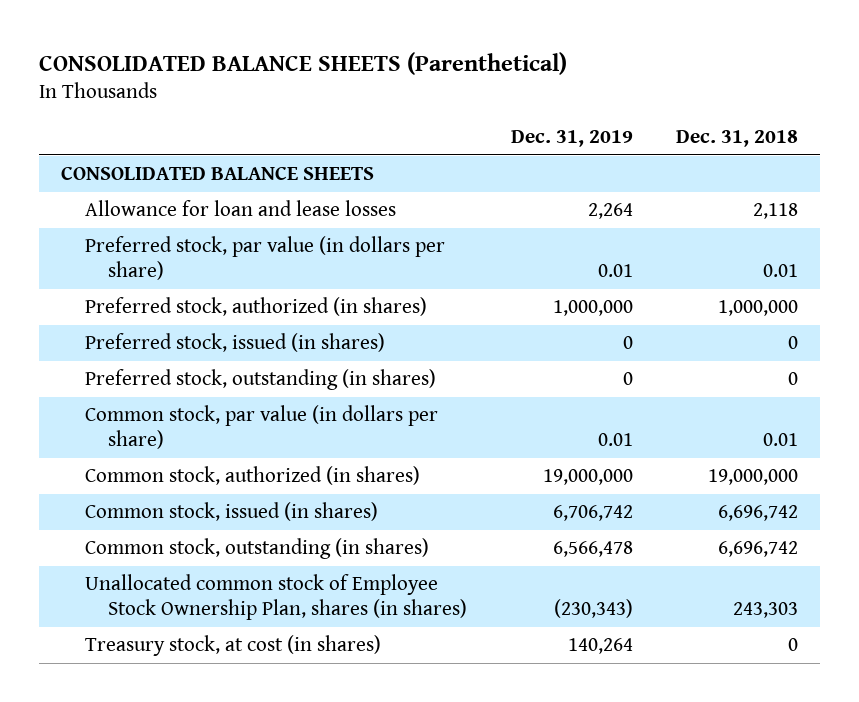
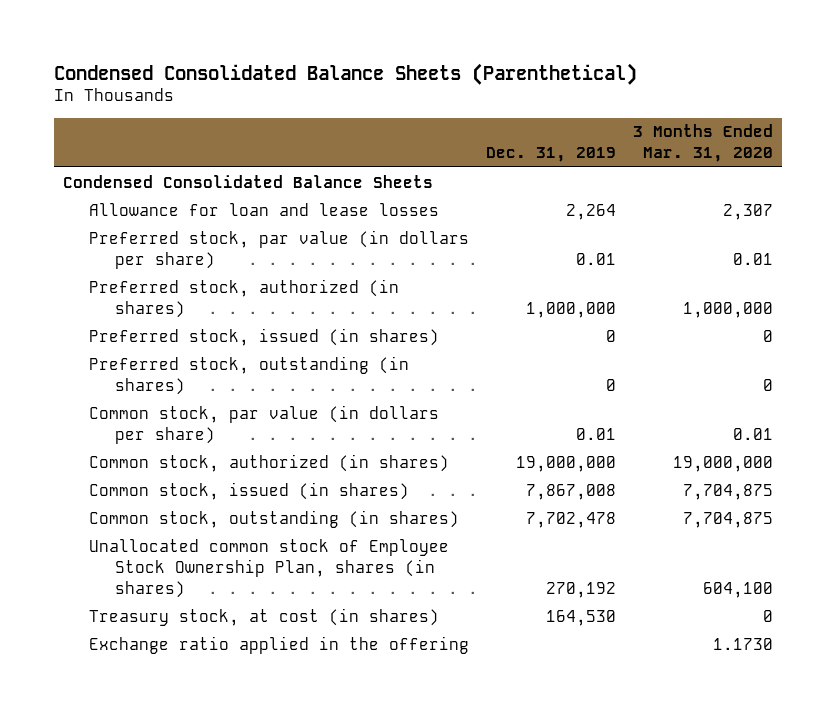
- CONSOLIDATED BALANCE SHEETS (Parenthetical)
+ Condensed Consolidated Balance Sheets (Parenthetical)
- | Dec. 31, 2019 | Dec. 31, 2018
+ | Dec. 31, 2019 | 3 Months Ended Mar. 31, 2020
- CONSOLIDATED BALANCE SHEETS
+ Condensed Consolidated Balance Sheets
- Common stock, issued (in shares) | 6,706,742 | 6,696,742
- Common stock, outstanding (in shares) | 6,566,478 | 6,696,742
- Unallocated common stock of Employee Stock Ownership Plan, shares (in shares) | (230,343) | 243,303
- Treasury stock, at cost (in shares) | 140,264 | 0
+ Common stock, issued (in shares) | 7,867,008 | 7,704,875
+ Common stock, outstanding (in shares) | 7,702,478 | 7,704,875
+ Unallocated common stock of Employee Stock Ownership Plan, shares (in shares) | 270,192 | 604,100
+ Treasury stock, at cost (in shares) | 164,530 | 0
+ Exchange ratio applied in the offering | | 1.1730

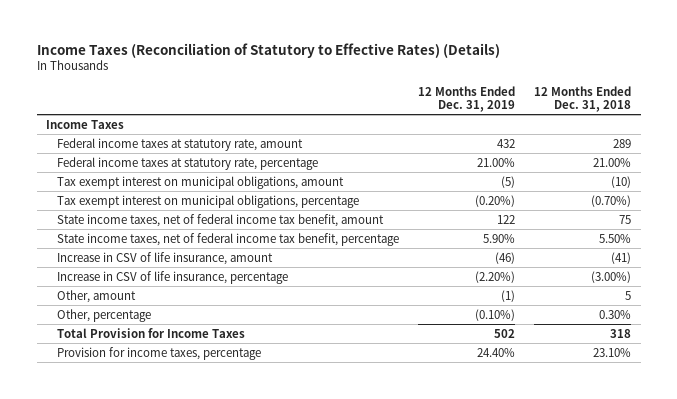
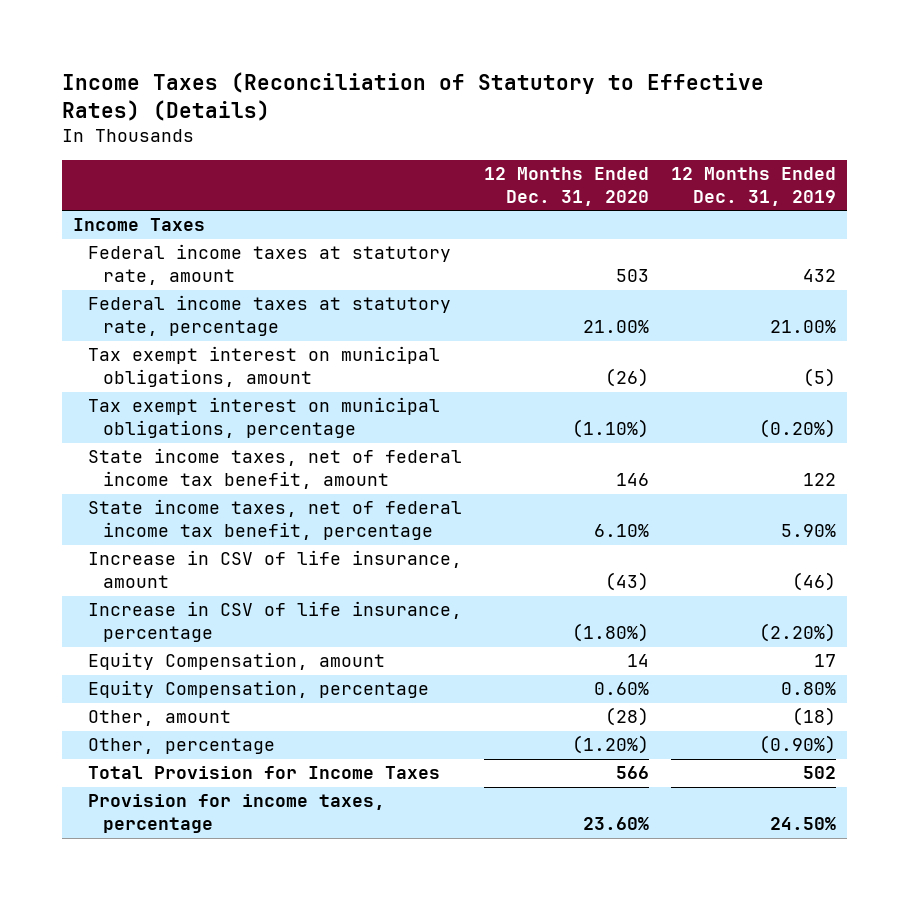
- | 12 Months Ended Dec. 31, 2019 | 12 Months Ended Dec. 31, 2018
+ | 12 Months Ended Dec. 31, 2020 | 12 Months Ended Dec. 31, 2019
- Other, amount | (1) | 5
- Other, percentage | (0.10%) | 0.30%
+ Equity Compensation, amount | 14 | 17
+ Equity Compensation, percentage | 0.60% | 0.80%
+ Other, amount | (28) | (18)
+ Other, percentage | (1.20%) | (0.90%)
- Provision for income taxes, percentage | 24.40% | 23.10%
+ Provision for income taxes, percentage | 23.60% | 24.50%

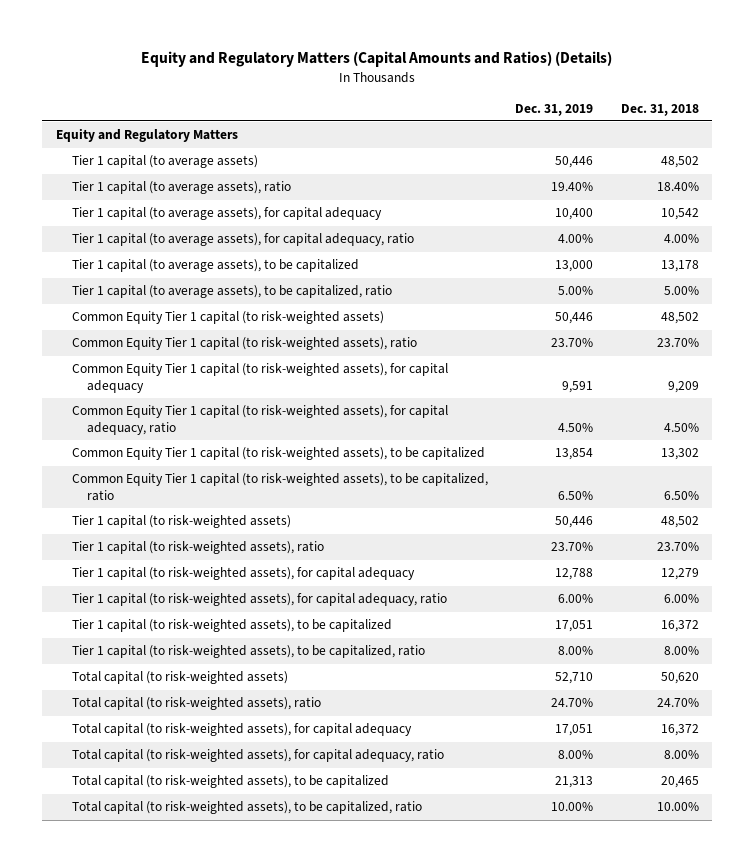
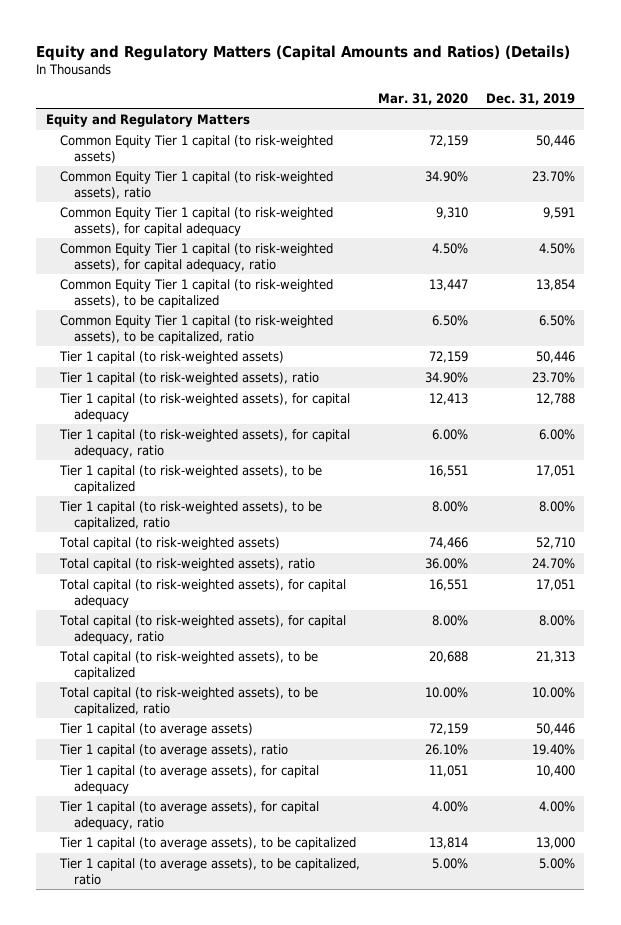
- | Dec. 31, 2019 | Dec. 31, 2018
+ | Mar. 31, 2020 | Dec. 31, 2019
moved down: Tier 1 capital (to average assets) | 72,159 | 50,446
moved down: Tier 1 capital (to average assets), ratio | 26.10% | 19.40%
moved down: Tier 1 capital (to average assets), for capital adequacy | 11,051 | 10,400
moved down: Tier 1 capital (to average assets), for capital adequacy, ratio | 4.00% | 4.00%
moved down: Tier 1 capital (to average assets), to be capitalized | 13,814 | 13,000
moved down: Tier 1 capital (to average assets), to be capitalized, ratio | 5.00% | 5.00%

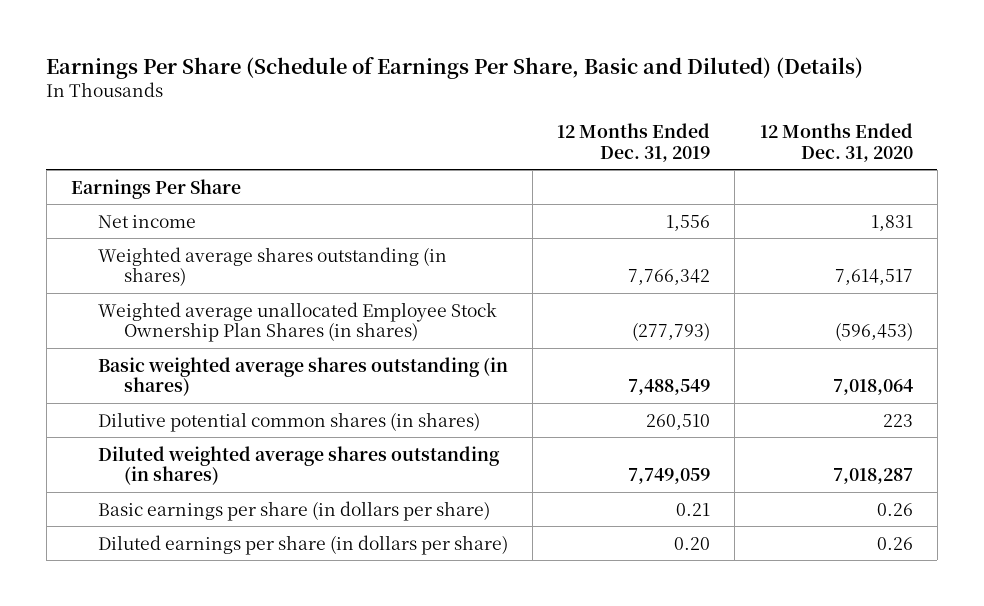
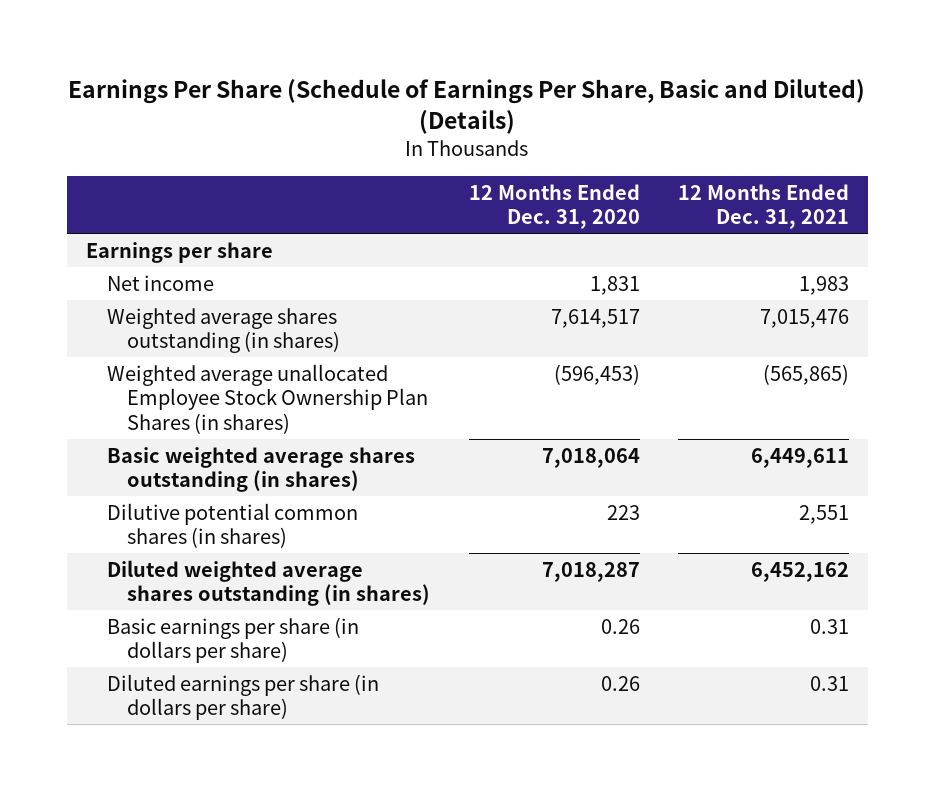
- | 12 Months Ended Dec. 31, 2019 | 12 Months Ended Dec. 31, 2020
+ | 12 Months Ended Dec. 31, 2020 | 12 Months Ended Dec. 31, 2021
- Earnings Per Share
+ Earnings per share

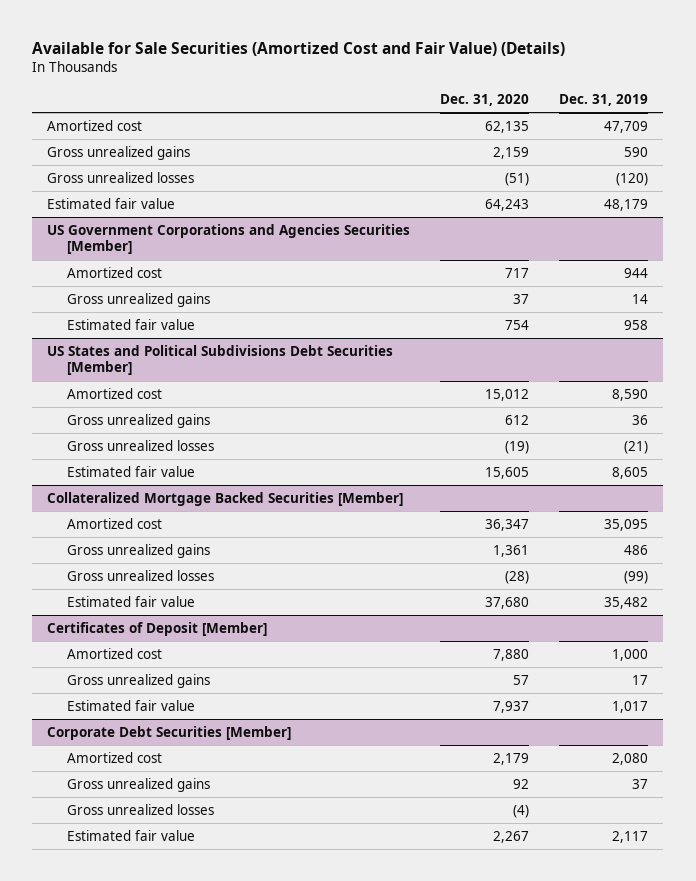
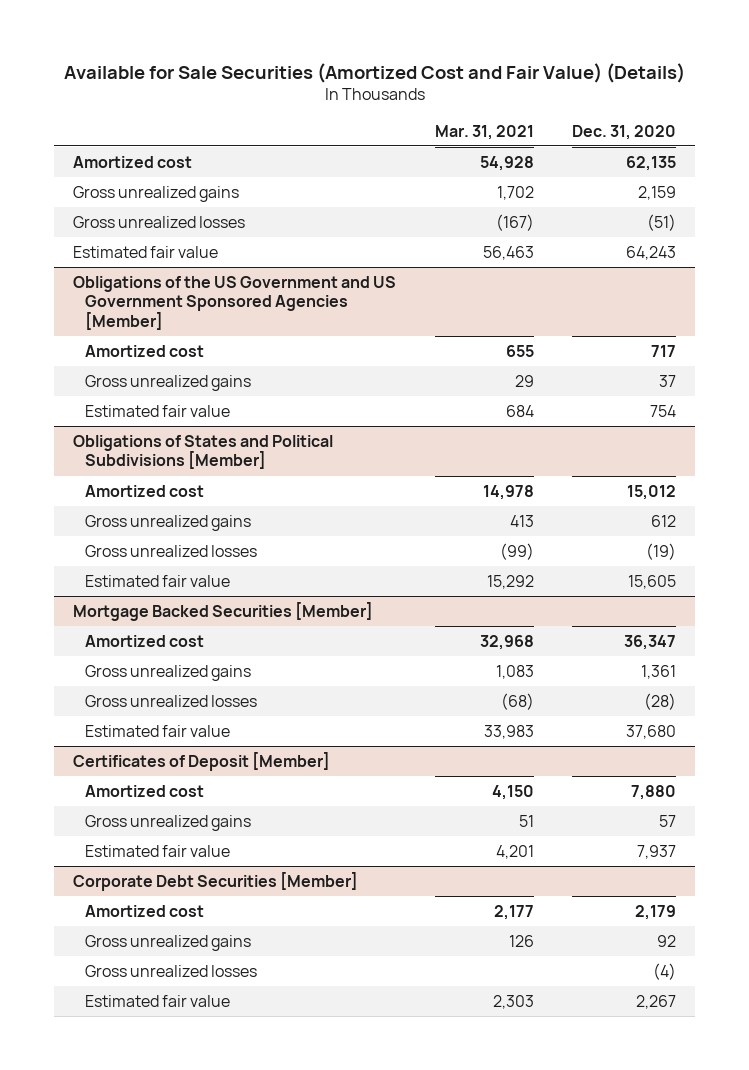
- | Dec. 31, 2020 | Dec. 31, 2019
+ | Mar. 31, 2021 | Dec. 31, 2020
- US Government Corporations and Agencies Securities [Member]
+ Obligations of the US Government and US Government Sponsored Agencies [Member]
- US States and Political Subdivisions Debt Securities [Member]
+ Obligations of States and Political Subdivisions [Member]
- Collateralized Mortgage Backed Securities [Member]
+ Mortgage Backed Securities [Member]

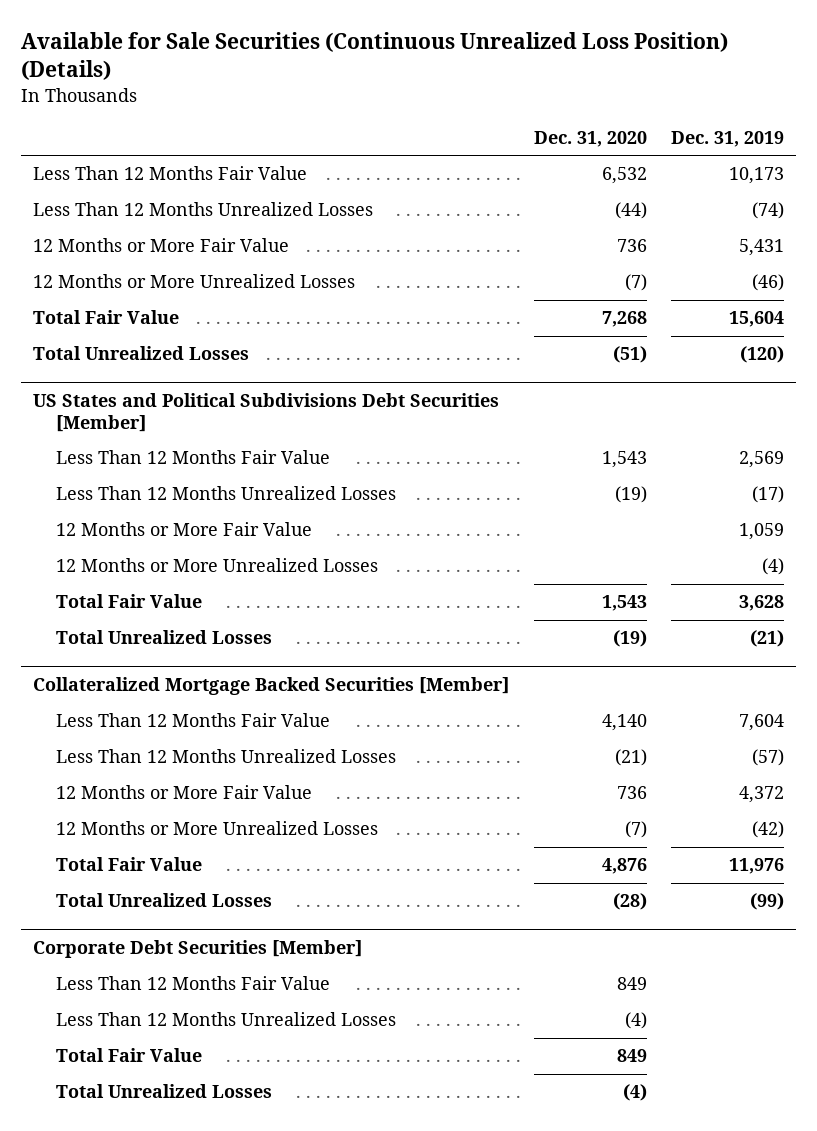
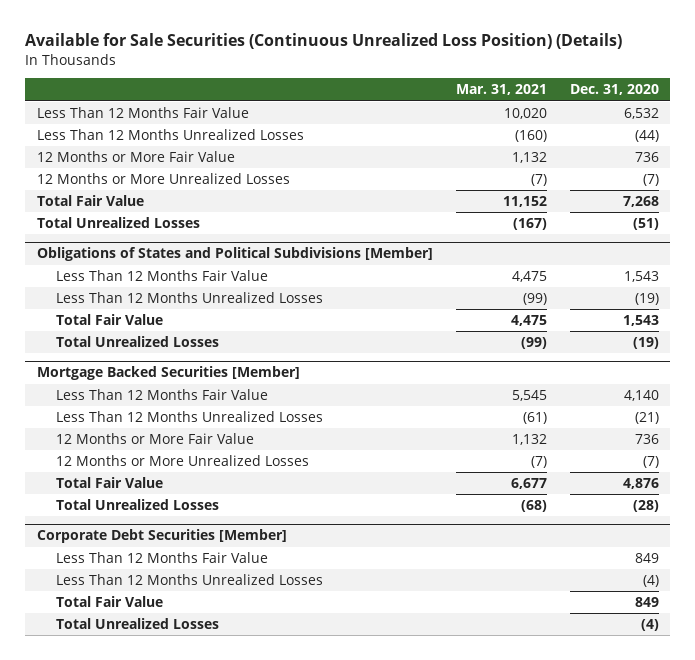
- | Dec. 31, 2020 | Dec. 31, 2019
+ | Mar. 31, 2021 | Dec. 31, 2020
- US States and Political Subdivisions Debt Securities [Member]
+ Obligations of States and Political Subdivisions [Member]
- 12 Months or More Fair Value | | 1,059
- 12 Months or More Unrealized Losses | | (4)
- Collateralized Mortgage Backed Securities [Member]
+ Mortgage Backed Securities [Member]

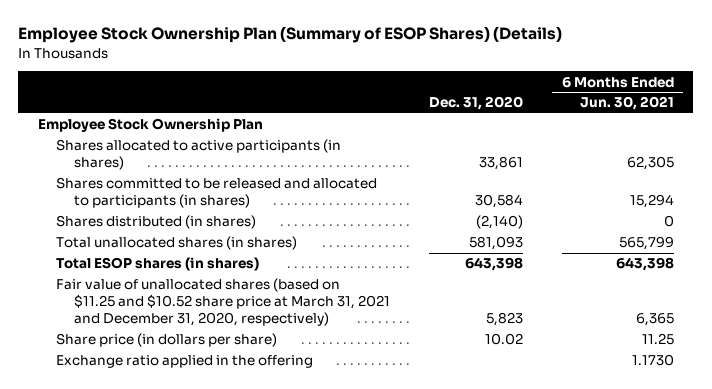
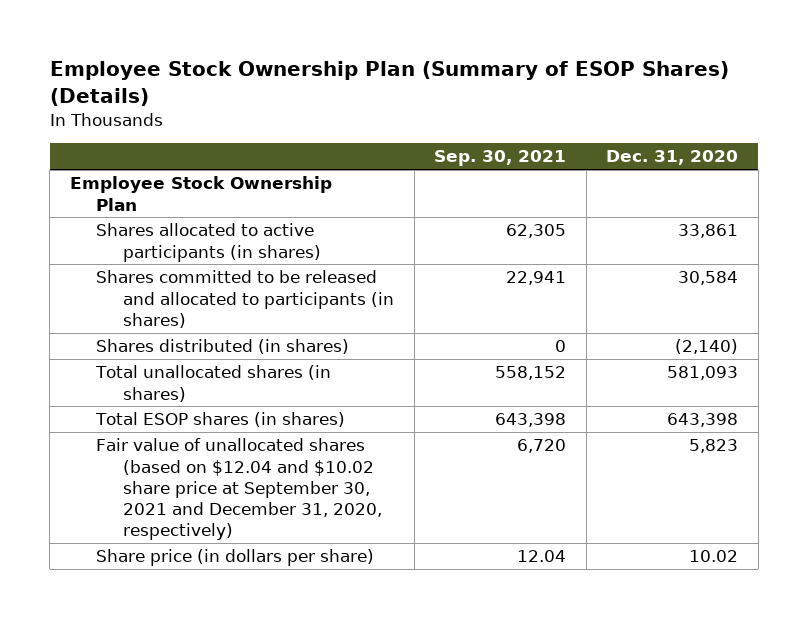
- | Dec. 31, 2020 | 6 Months Ended Jun. 30, 2021
+ | Sep. 30, 2021 | Dec. 31, 2020
- Fair value of unallocated shares (based on $11.25 and $10.52 share price at March 31, 2021 and December 31, 2020, respectively) | 5,823 | 6,365
+ Fair value of unallocated shares (based on $12.04 and $10.02 share price at September 30, 2021 and December 31, 2020, respectively) | 6,720 | 5,823
- Exchange ratio applied in the offering | | 1.1730

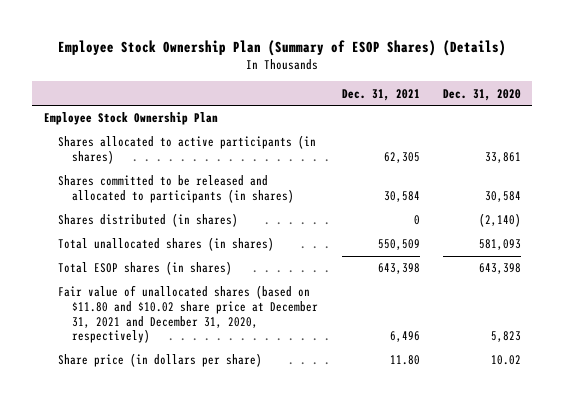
- | Sep. 30, 2021 | Dec. 31, 2020
+ | Dec. 31, 2021 | Dec. 31, 2020
- Fair value of unallocated shares (based on $12.04 and $10.02 share price at September 30, 2021 and December 31, 2020, respectively) | 6,720 | 5,823
+ Fair value of unallocated shares (based on $11.80 and $10.02 share price at December 31, 2021 and December 31, 2020, respectively) | 6,496 | 5,823

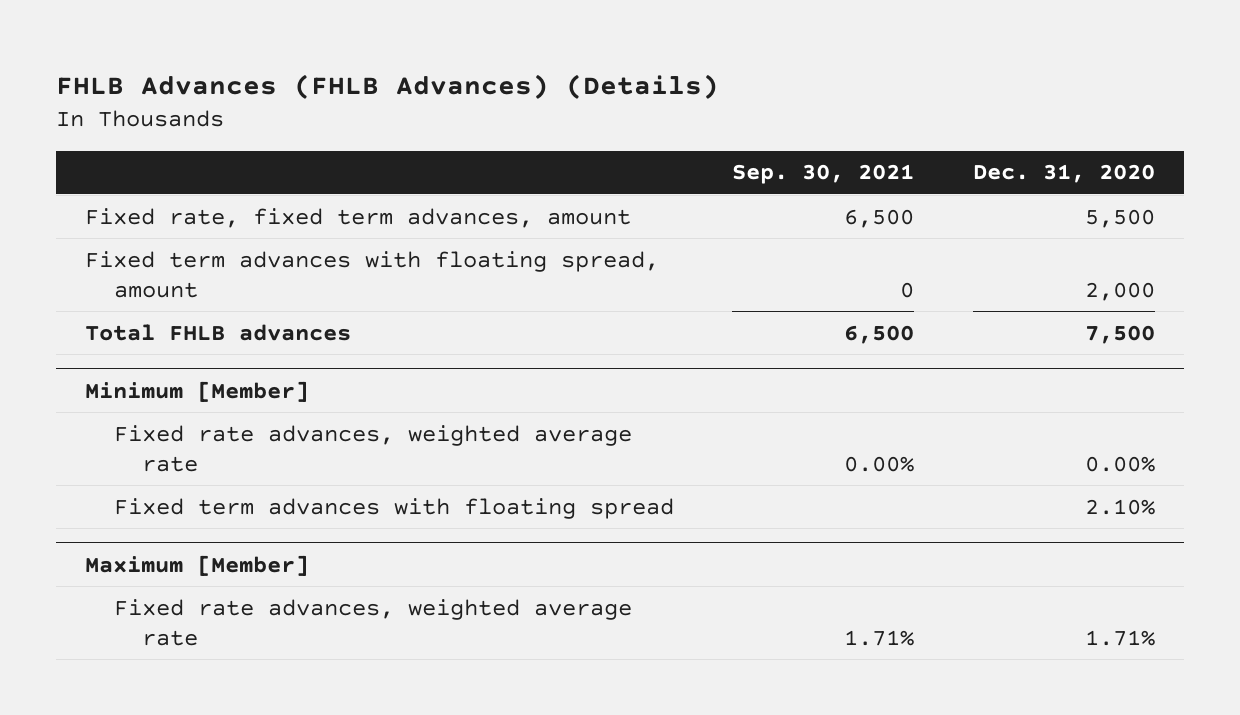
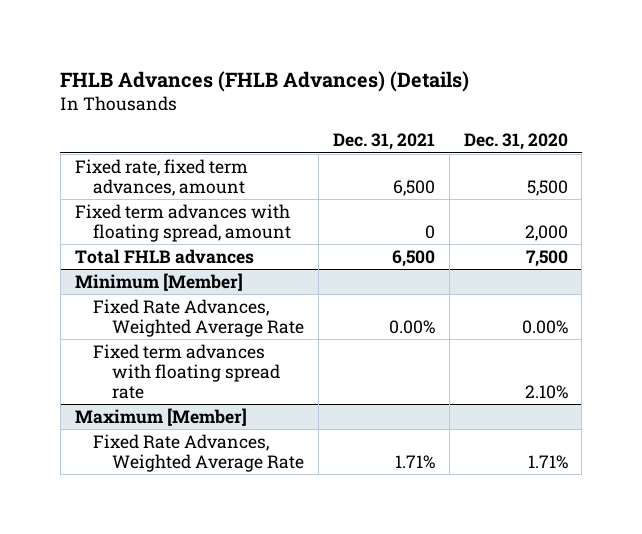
- | Sep. 30, 2021 | Dec. 31, 2020
+ | Dec. 31, 2021 | Dec. 31, 2020
@ Minimum [Member]
- Fixed rate advances, weighted average rate | 0.00% | 0.00%
- Fixed term advances with floating spread | | 2.10%
+ Fixed Rate Advances, Weighted Average Rate | 0.00% | 0.00%
+ Fixed term advances with floating spread rate | | 2.10%
@ Maximum [Member]
- Fixed rate advances, weighted average rate | 1.71% | 1.71%
+ Fixed Rate Advances, Weighted Average Rate | 1.71% | 1.71%

